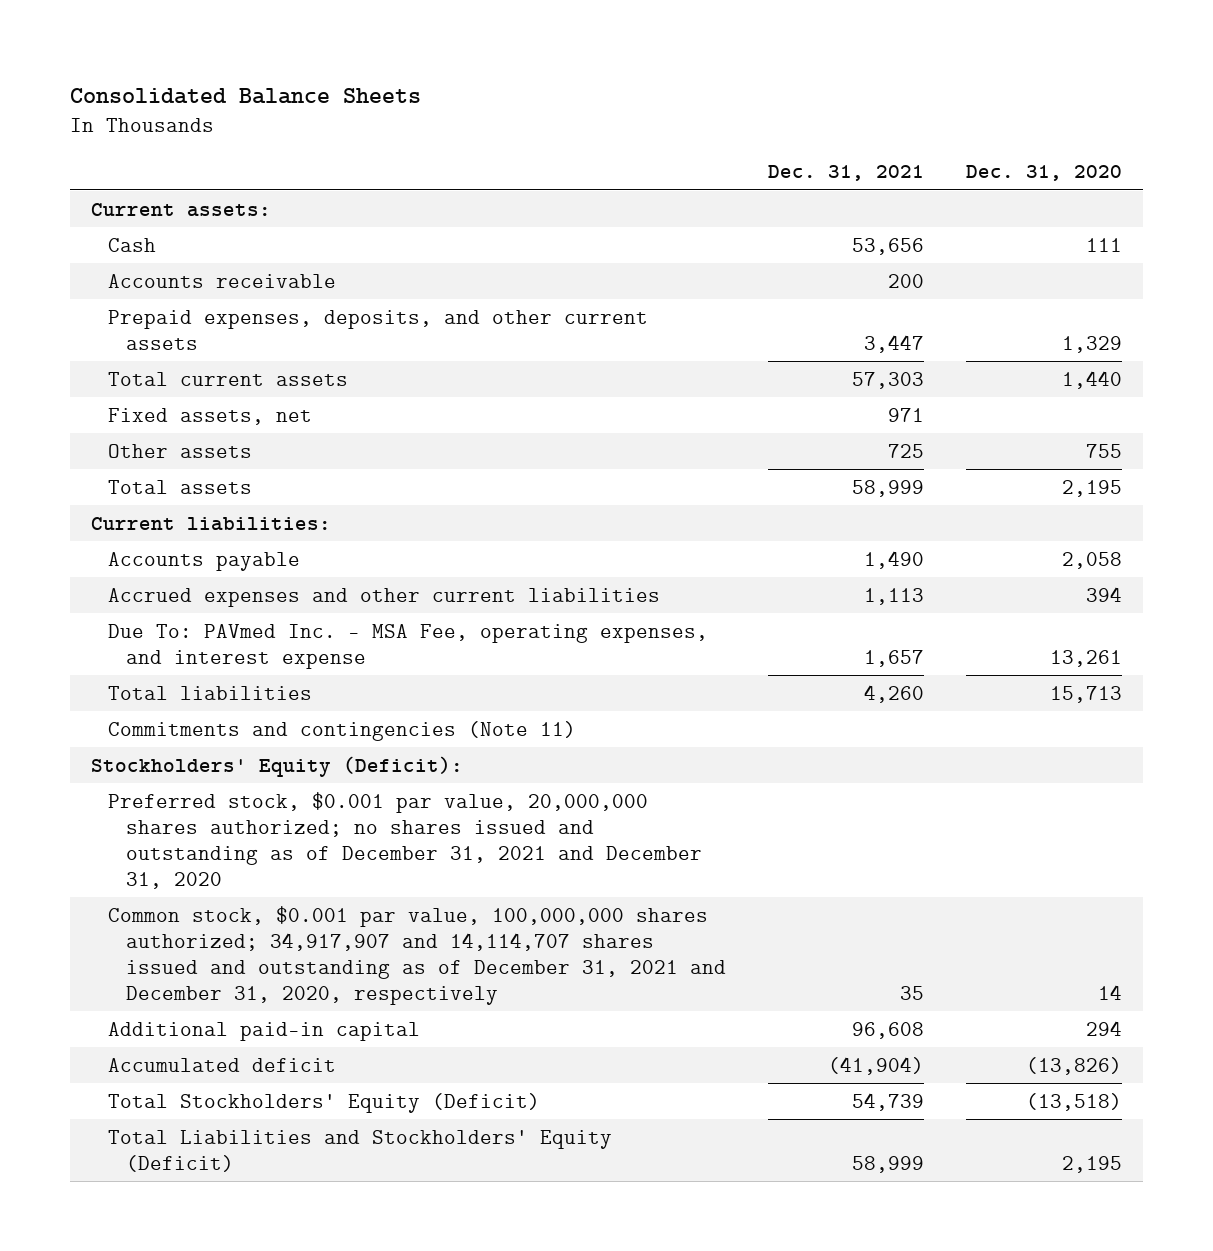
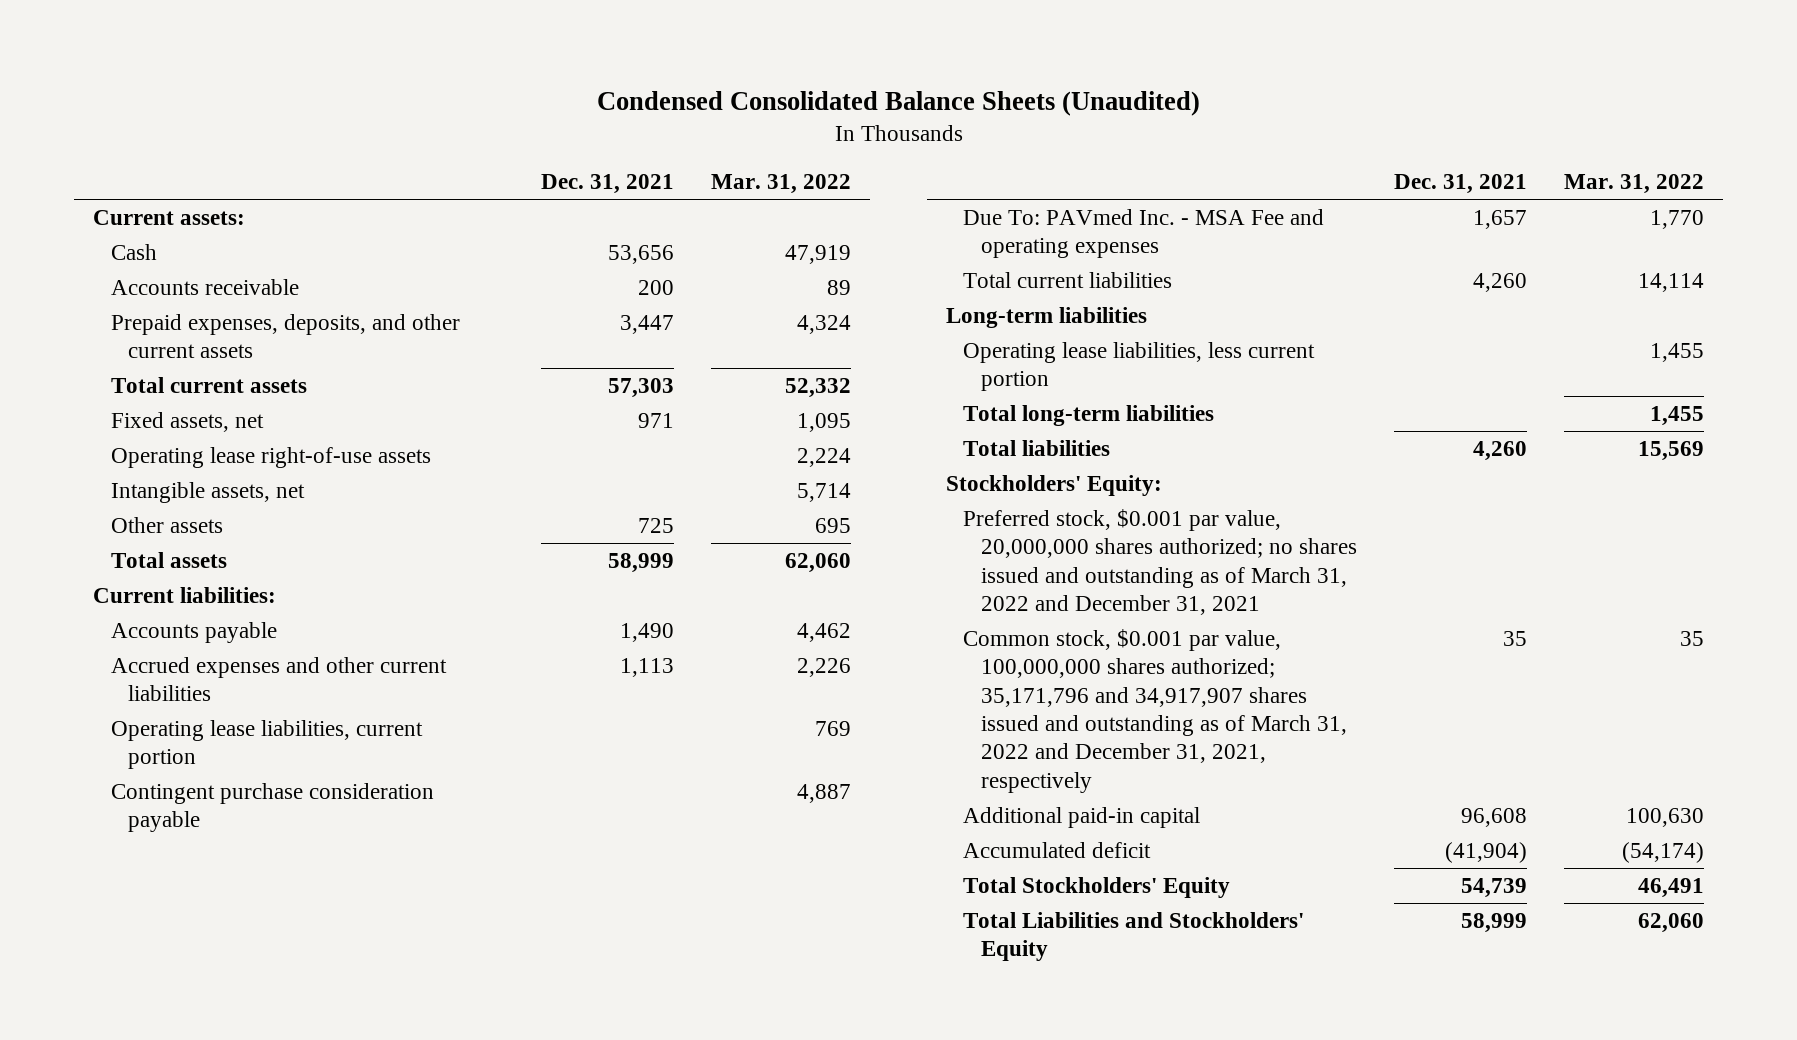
- Consolidated Balance Sheets
+ Condensed Consolidated Balance Sheets (Unaudited)
- | Dec. 31, 2021 | Dec. 31, 2020
+ | Dec. 31, 2021 | Mar. 31, 2022
+ Operating lease right-of-use assets | | 2,224
+ Intangible assets, net | | 5,714
- Due To: PAVmed Inc. - MSA Fee, operating expenses, and interest expense | 1,657 | 13,261
+ Operating lease liabilities, current portion | | 769
+ Contingent purchase consideration payable | | 4,887
+ Due To: PAVmed Inc. - MSA Fee and operating expenses | 1,657 | 1,770
+ Total current liabilities | 4,260 | 14,114
+ Long-term liabilities
+ Operating lease liabilities, less current portion | | 1,455
+ Total long-term liabilities | | 1,455
- Commitments and contingencies (Note 11)
- Stockholders' Equity (Deficit):
- Preferred stock, $0.001 par value, 20,000,000 shares authorized; no shares issued and outstanding as of December 31, 2021 and December 31, 2020
- Common stock, $0.001 par value, 100,000,000 shares authorized; 34,917,907 and 14,114,707 shares issued and outstanding as of December 31, 2021 and December 31, 2020, respectively | 35 | 14
+ Stockholders' Equity:
+ Preferred stock, $0.001 par value, 20,000,000 shares authorized; no shares issued and outstanding as of March 31, 2022 and December 31, 2021
+ Common stock, $0.001 par value, 100,000,000 shares authorized; 35,171,796 and 34,917,907 shares issued and outstanding as of March 31, 2022 and December 31, 2021, respectively | 35 | 35
- Total Stockholders' Equity (Deficit) | 54,739 | (13,518)
- Total Liabilities and Stockholders' Equity (Deficit) | 58,999 | 2,195
+ Total Stockholders' Equity | 54,739 | 46,491
+ Total Liabilities and Stockholders' Equity | 58,999 | 62,060

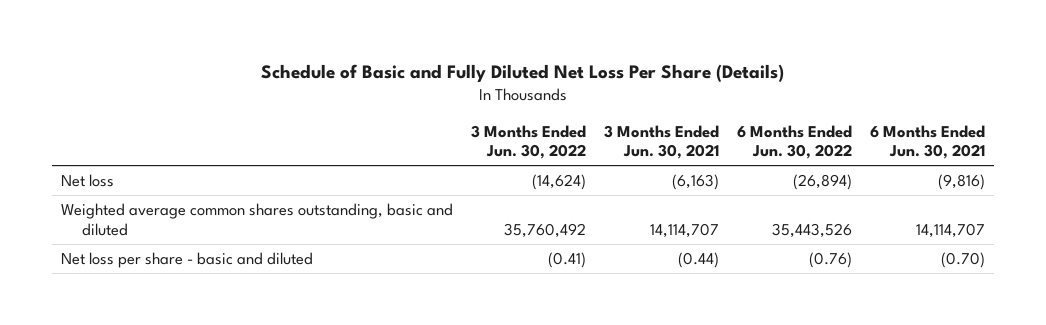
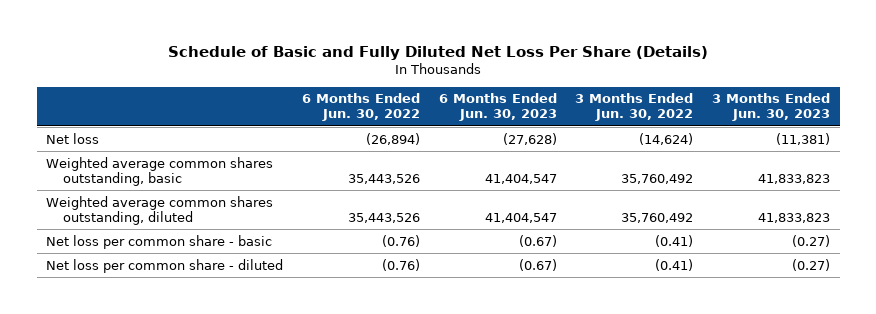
- | 3 Months Ended Jun. 30, 2022 | 3 Months Ended Jun. 30, 2021 | 6 Months Ended Jun. 30, 2022 | 6 Months Ended Jun. 30, 2021
+ | 6 Months Ended Jun. 30, 2022 | 6 Months Ended Jun. 30, 2023 | 3 Months Ended Jun. 30, 2022 | 3 Months Ended Jun. 30, 2023
- Weighted average common shares outstanding, basic and diluted | 35,760,492 | 14,114,707 | 35,443,526 | 14,114,707
- Net loss per share - basic and diluted | (0.41) | (0.44) | (0.76) | (0.70)
+ Weighted average common shares outstanding, basic | 35,443,526 | 41,404,547 | 35,760,492 | 41,833,823
+ Weighted average common shares outstanding, diluted | 35,443,526 | 41,404,547 | 35,760,492 | 41,833,823
+ Net loss per common share - basic | (0.76) | (0.67) | (0.41) | (0.27)
+ Net loss per common share - diluted | (0.76) | (0.67) | (0.41) | (0.27)

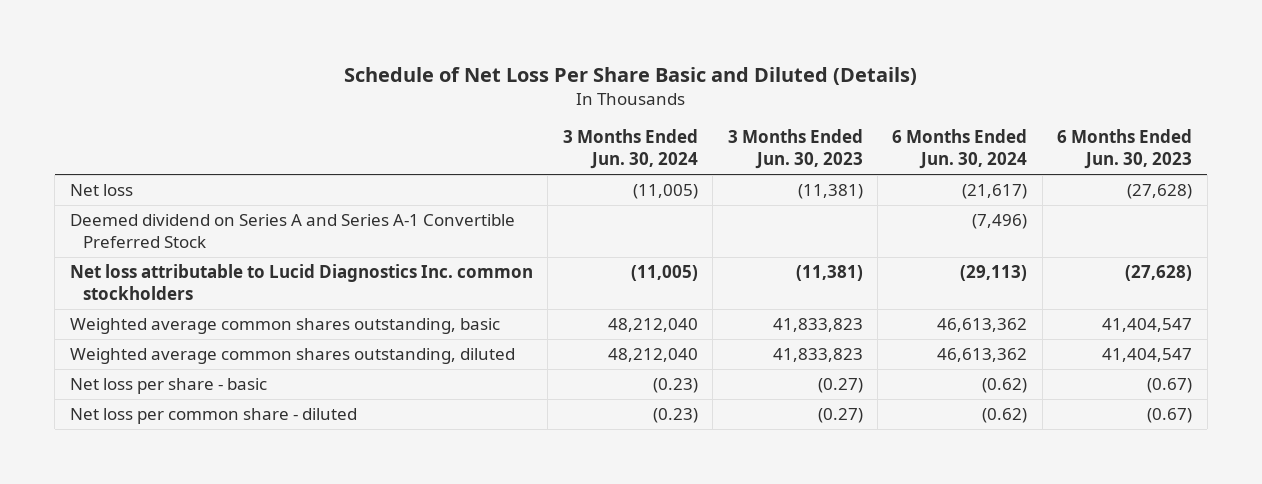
- Schedule of Basic and Fully Diluted Net Loss Per Share (Details)
+ Schedule of Net Loss Per Share Basic and Diluted (Details)
- | 6 Months Ended Jun. 30, 2022 | 6 Months Ended Jun. 30, 2023 | 3 Months Ended Jun. 30, 2022 | 3 Months Ended Jun. 30, 2023
+ | 3 Months Ended Jun. 30, 2024 | 3 Months Ended Jun. 30, 2023 | 6 Months Ended Jun. 30, 2024 | 6 Months Ended Jun. 30, 2023
+ Deemed dividend on Series A and Series A-1 Convertible Preferred Stock | | | (7,496) |
+ Net loss attributable to Lucid Diagnostics Inc. common stockholders | (11,005) | (11,381) | (29,113) | (27,628)
- Net loss per common share - basic | (0.76) | (0.67) | (0.41) | (0.27)
+ Net loss per share - basic | (0.23) | (0.27) | (0.62) | (0.67)

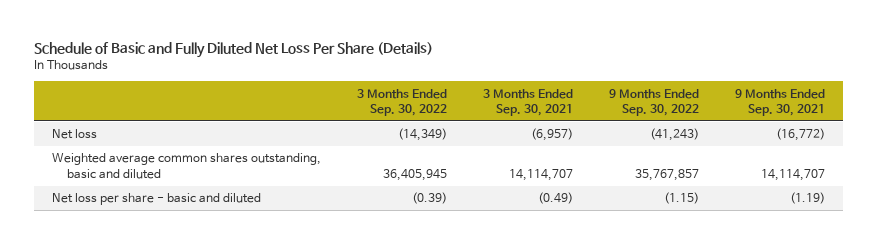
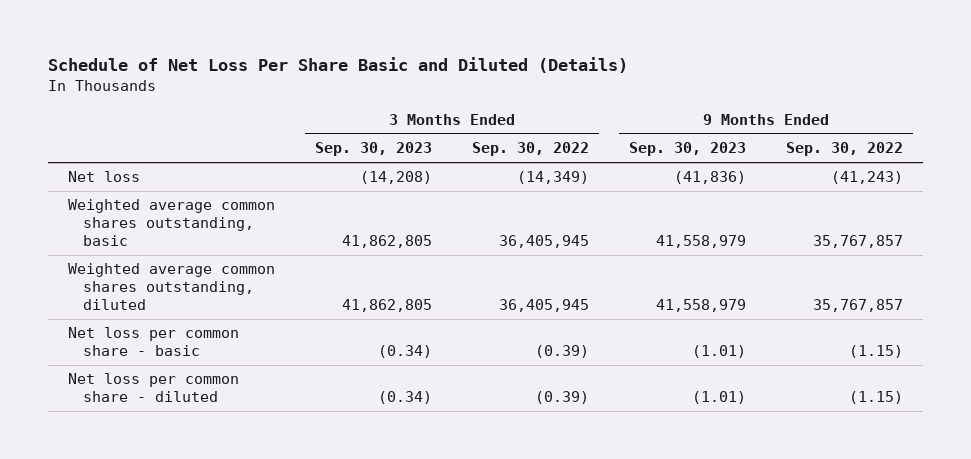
- Schedule of Basic and Fully Diluted Net Loss Per Share (Details)
+ Schedule of Net Loss Per Share Basic and Diluted (Details)
- | 3 Months Ended Sep. 30, 2022 | 3 Months Ended Sep. 30, 2021 | 9 Months Ended Sep. 30, 2022 | 9 Months Ended Sep. 30, 2021
+ | 3 Months Ended Sep. 30, 2023 | 3 Months Ended Sep. 30, 2022 | 9 Months Ended Sep. 30, 2023 | 9 Months Ended Sep. 30, 2022
- Weighted average common shares outstanding, basic and diluted | 36,405,945 | 14,114,707 | 35,767,857 | 14,114,707
- Net loss per share - basic and diluted | (0.39) | (0.49) | (1.15) | (1.19)
+ Weighted average common shares outstanding, basic | 41,862,805 | 36,405,945 | 41,558,979 | 35,767,857
+ Weighted average common shares outstanding, diluted | 41,862,805 | 36,405,945 | 41,558,979 | 35,767,857
+ Net loss per common share - basic | (0.34) | (0.39) | (1.01) | (1.15)
+ Net loss per common share - diluted | (0.34) | (0.39) | (1.01) | (1.15)

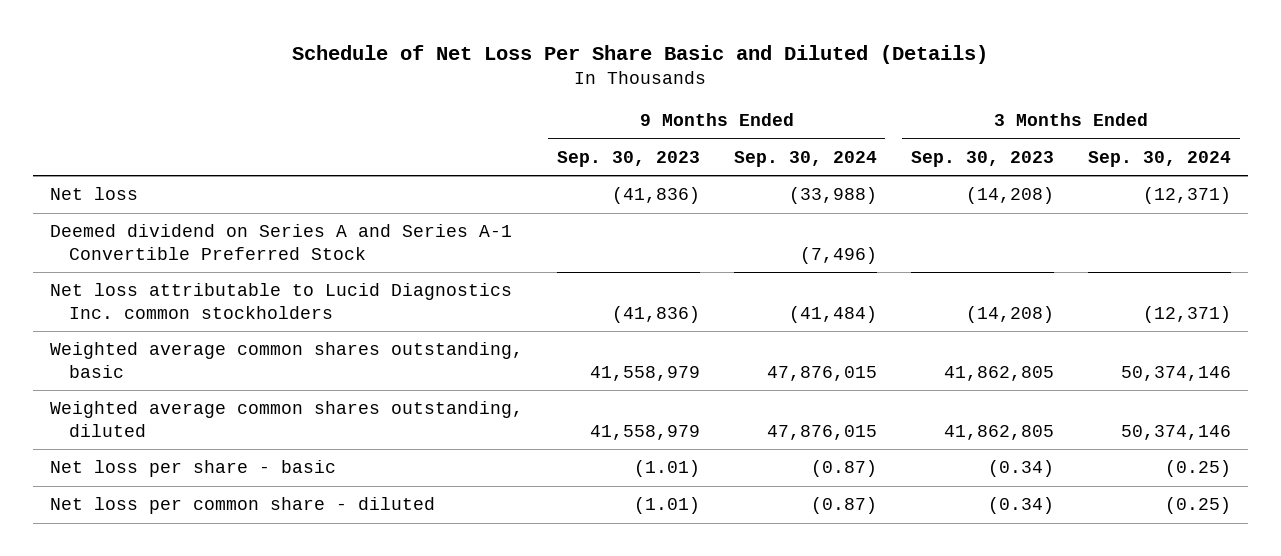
- | 3 Months Ended Sep. 30, 2023 | 3 Months Ended Sep. 30, 2022 | 9 Months Ended Sep. 30, 2023 | 9 Months Ended Sep. 30, 2022
+ | 9 Months Ended Sep. 30, 2023 | 9 Months Ended Sep. 30, 2024 | 3 Months Ended Sep. 30, 2023 | 3 Months Ended Sep. 30, 2024
+ Deemed dividend on Series A and Series A-1 Convertible Preferred Stock | | (7,496) | |
+ Net loss attributable to Lucid Diagnostics Inc. common stockholders | (41,836) | (41,484) | (14,208) | (12,371)
- Net loss per common share - basic | (0.34) | (0.39) | (1.01) | (1.15)
+ Net loss per share - basic | (1.01) | (0.87) | (0.34) | (0.25)

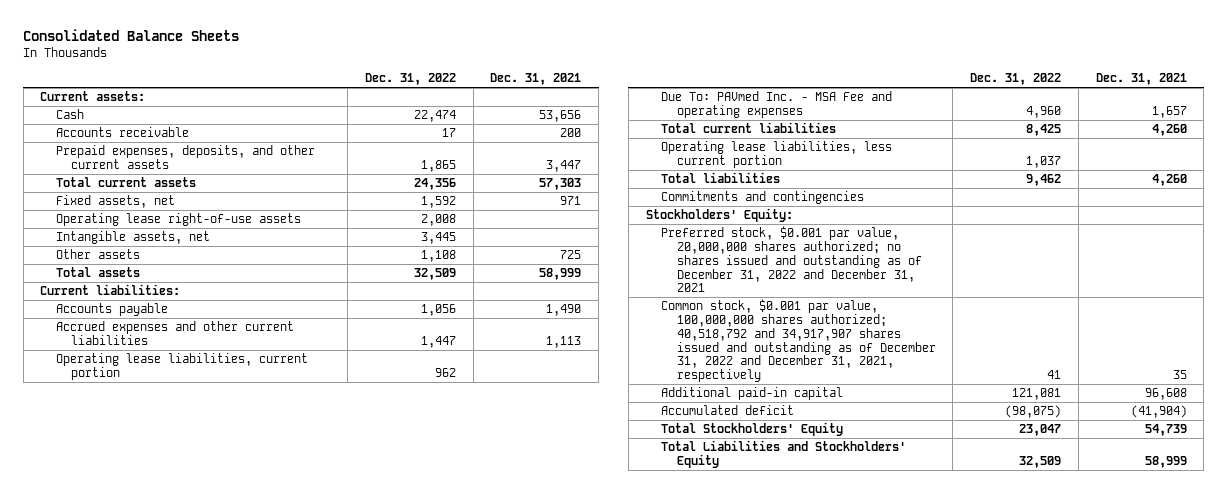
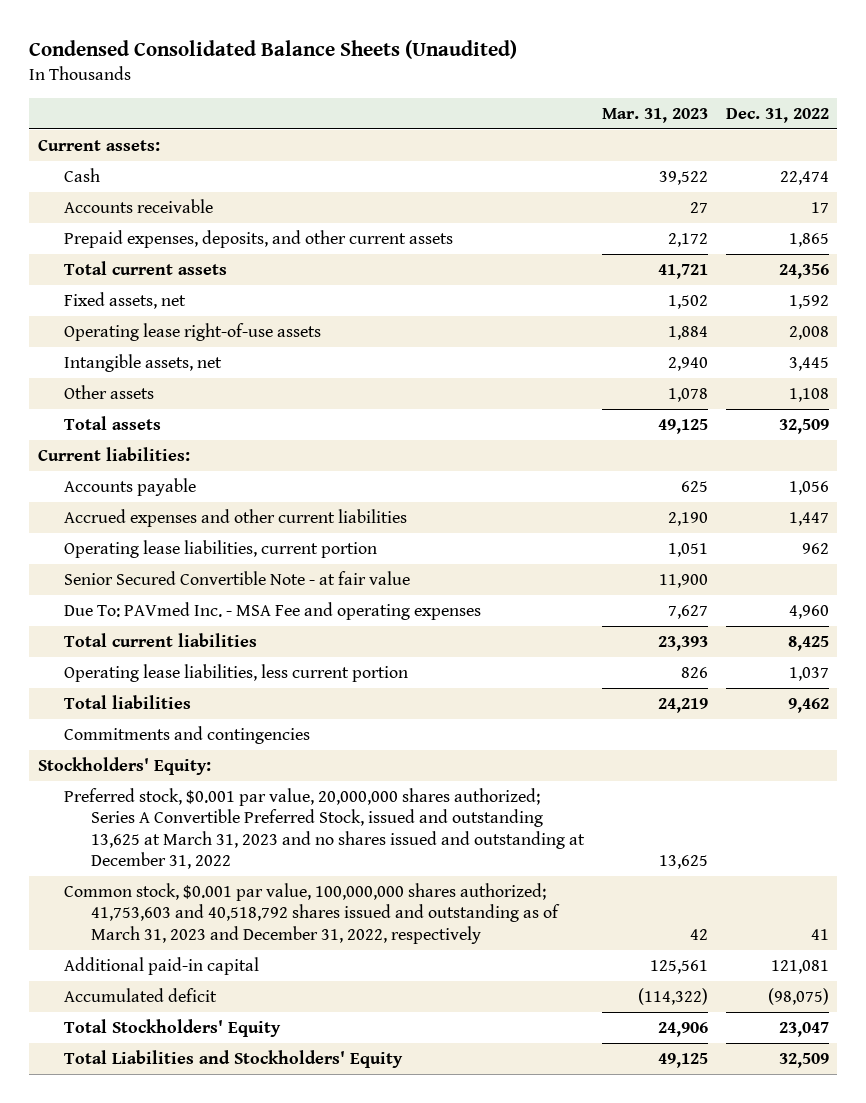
- Consolidated Balance Sheets
+ Condensed Consolidated Balance Sheets (Unaudited)
- | Dec. 31, 2022 | Dec. 31, 2021
+ | Mar. 31, 2023 | Dec. 31, 2022
+ Senior Secured Convertible Note - at fair value | 11,900 |
- Preferred stock, $0.001 par value, 20,000,000 shares authorized; no shares issued and outstanding as of December 31, 2022 and December 31, 2021
- Common stock, $0.001 par value, 100,000,000 shares authorized; 40,518,792 and 34,917,907 shares issued and outstanding as of December 31, 2022 and December 31, 2021, respectively | 41 | 35
+ Preferred stock, $0.001 par value, 20,000,000 shares authorized; Series A Convertible Preferred Stock, issued and outstanding 13,625 at March 31, 2023 and no shares issued and outstanding at December 31, 2022 | 13,625 |
+ Common stock, $0.001 par value, 100,000,000 shares authorized; 41,753,603 and 40,518,792 shares issued and outstanding as of March 31, 2023 and December 31, 2022, respectively | 42 | 41

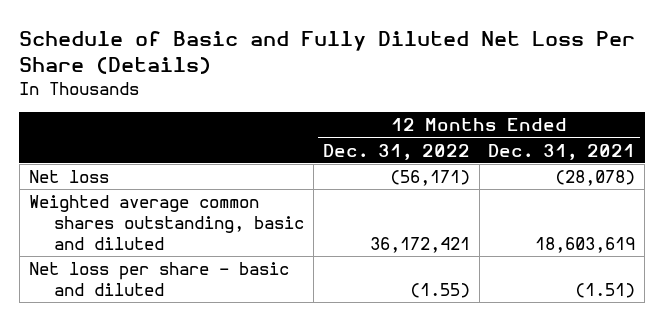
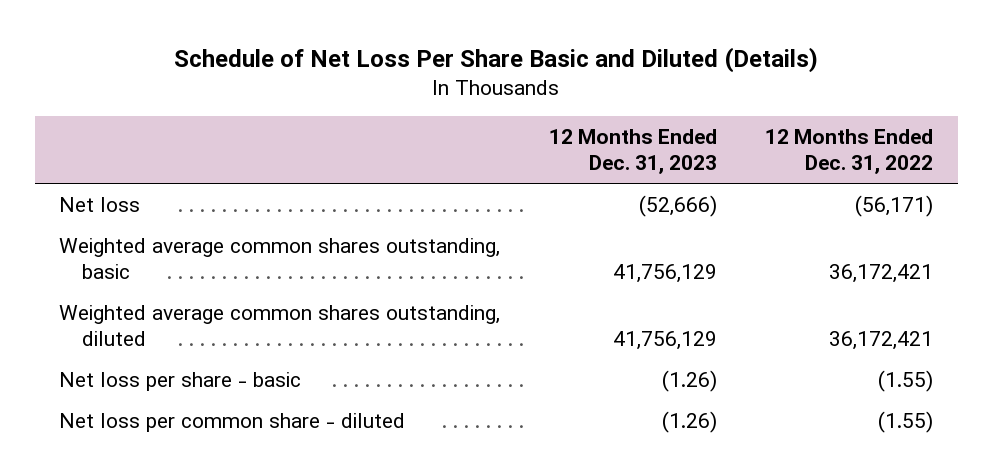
- Schedule of Basic and Fully Diluted Net Loss Per Share (Details)
+ Schedule of Net Loss Per Share Basic and Diluted (Details)
- | 12 Months Ended Dec. 31, 2022 | 12 Months Ended Dec. 31, 2021
+ | 12 Months Ended Dec. 31, 2023 | 12 Months Ended Dec. 31, 2022
- Weighted average common shares outstanding, basic and diluted | 36,172,421 | 18,603,619
- Net loss per share - basic and diluted | (1.55) | (1.51)
+ Weighted average common shares outstanding, basic | 41,756,129 | 36,172,421
+ Weighted average common shares outstanding, diluted | 41,756,129 | 36,172,421
+ Net loss per share - basic | (1.26) | (1.55)
+ Net loss per common share - diluted | (1.26) | (1.55)

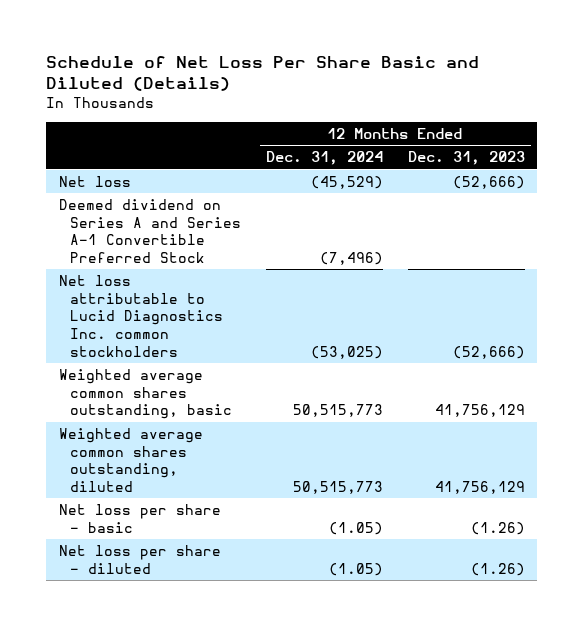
- | 12 Months Ended Dec. 31, 2023 | 12 Months Ended Dec. 31, 2022
+ | 12 Months Ended Dec. 31, 2024 | 12 Months Ended Dec. 31, 2023
+ Deemed dividend on Series A and Series A-1 Convertible Preferred Stock | (7,496) |
+ Net loss attributable to Lucid Diagnostics Inc. common stockholders | (53,025) | (52,666)
- Net loss per common share - diluted | (1.26) | (1.55)
+ Net loss per share - diluted | (1.05) | (1.26)

